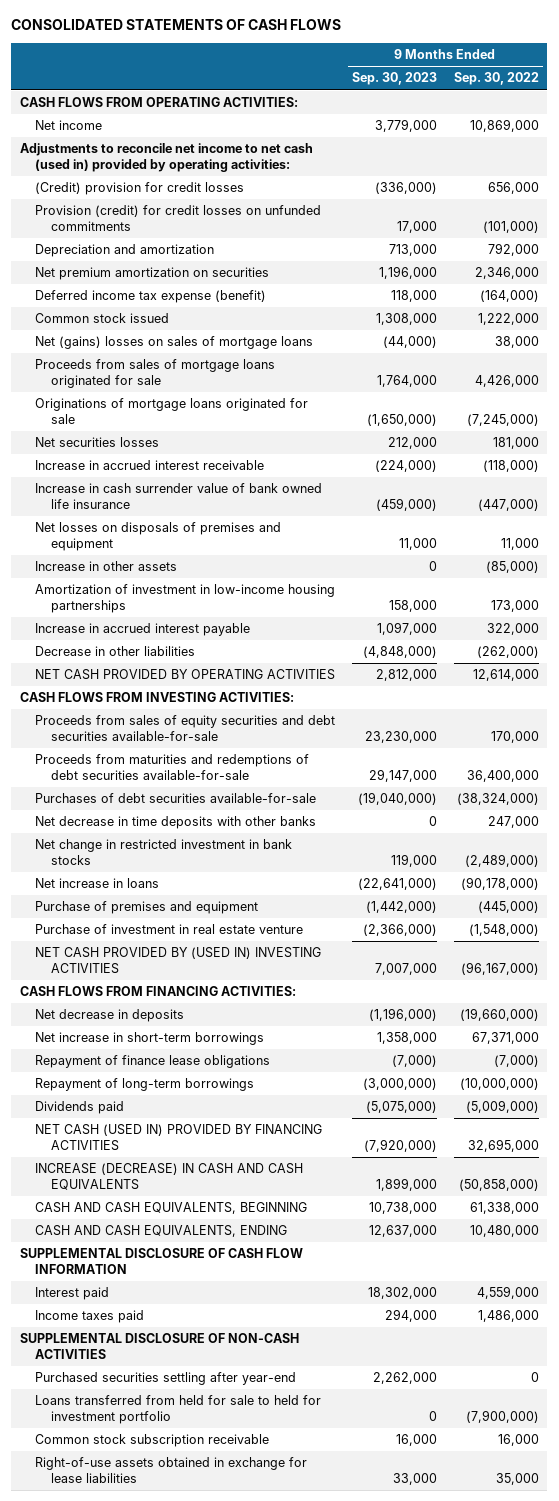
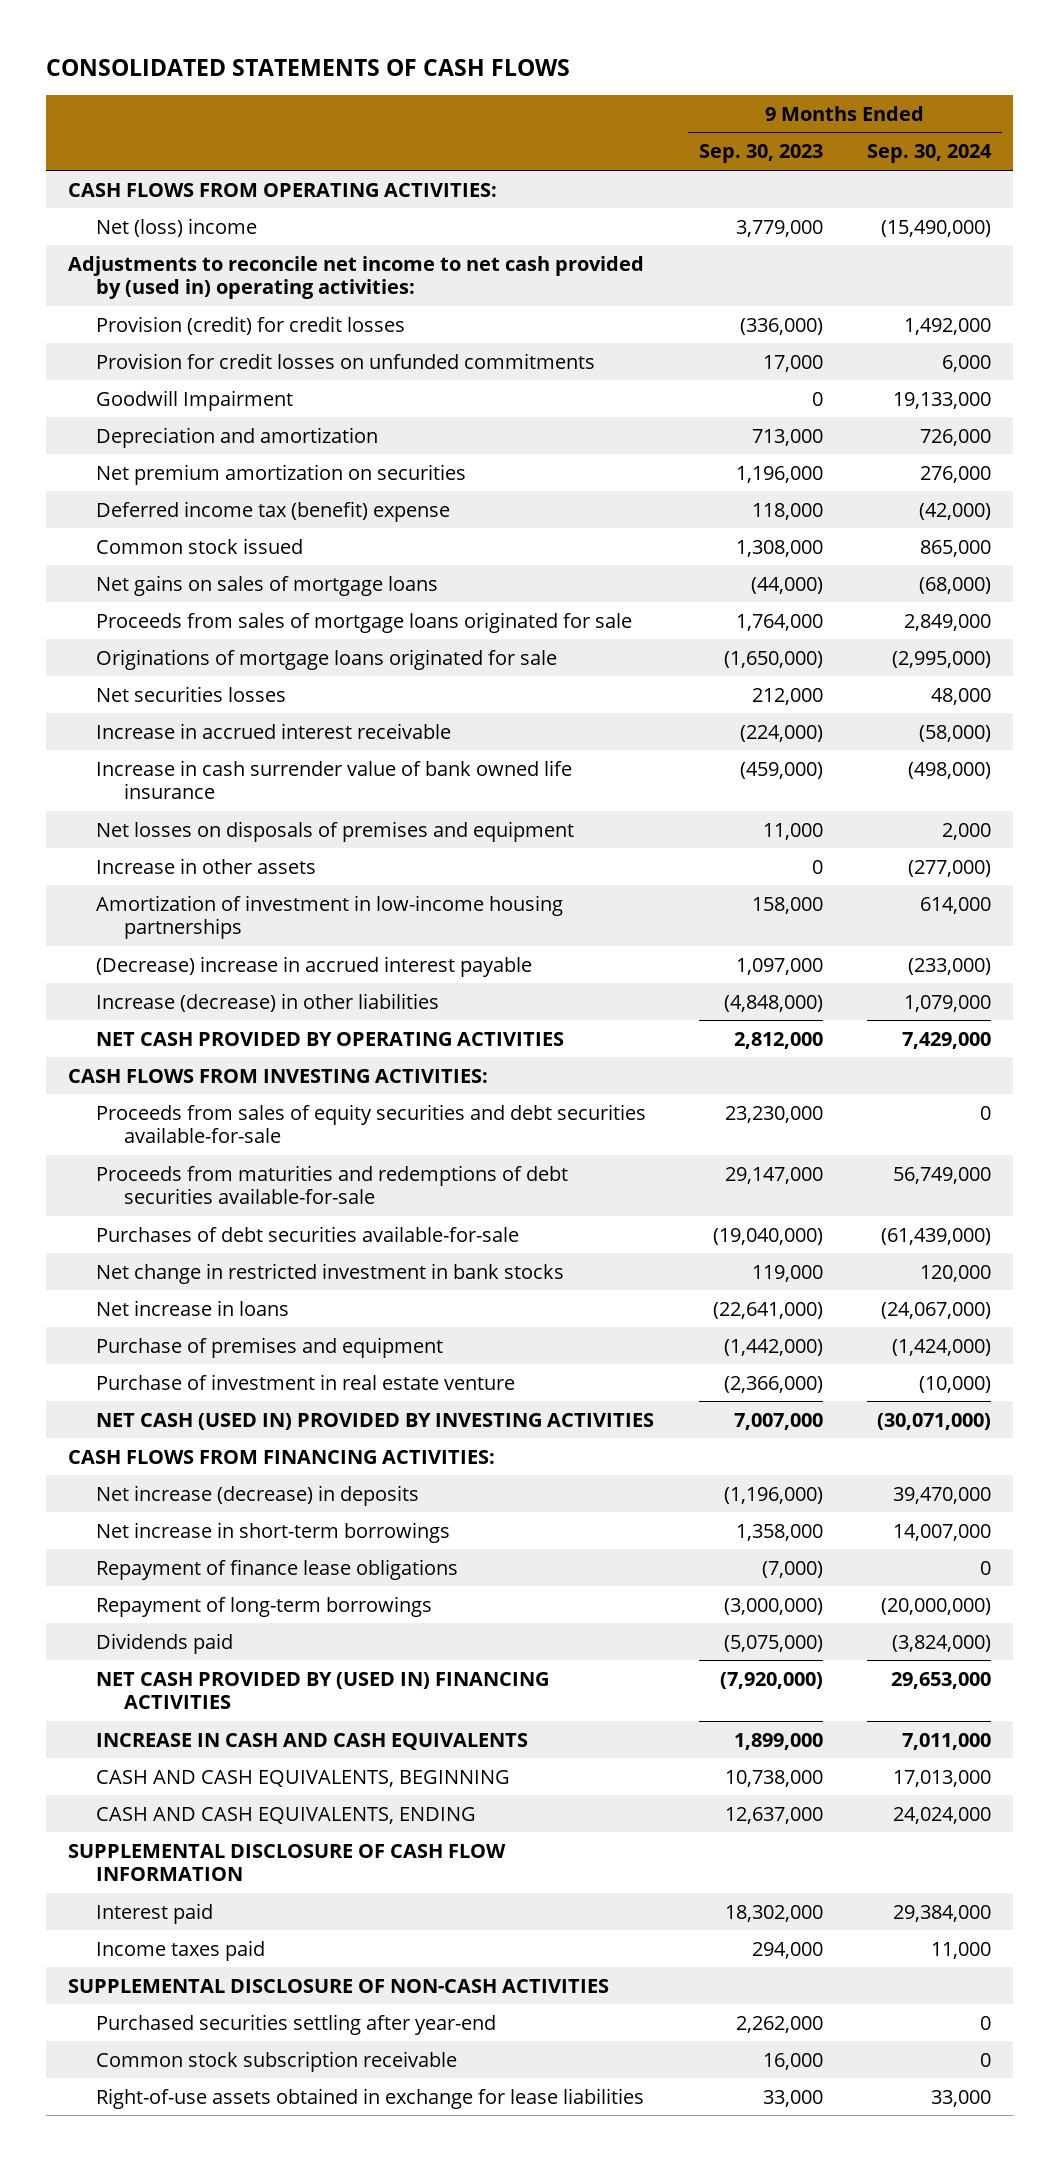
- | 9 Months Ended Sep. 30, 2023 | 9 Months Ended Sep. 30, 2022
+ | 9 Months Ended Sep. 30, 2023 | 9 Months Ended Sep. 30, 2024
- Net income | 3,779,000 | 10,869,000
- Adjustments to reconcile net income to net cash (used in) provided by operating activities:
- (Credit) provision for credit losses | (336,000) | 656,000
- Provision (credit) for credit losses on unfunded commitments | 17,000 | (101,000)
+ Net (loss) income | 3,779,000 | (15,490,000)
+ Adjustments to reconcile net income to net cash provided by (used in) operating activities:
+ Provision (credit) for credit losses | (336,000) | 1,492,000
+ Provision for credit losses on unfunded commitments | 17,000 | 6,000
+ Goodwill Impairment | 0 | 19,133,000
- Deferred income tax expense (benefit) | 118,000 | (164,000)
+ Deferred income tax (benefit) expense | 118,000 | (42,000)
- Net (gains) losses on sales of mortgage loans | (44,000) | 38,000
+ Net gains on sales of mortgage loans | (44,000) | (68,000)
- Increase in accrued interest payable | 1,097,000 | 322,000
- Decrease in other liabilities | (4,848,000) | (262,000)
+ (Decrease) increase in accrued interest payable | 1,097,000 | (233,000)
+ Increase (decrease) in other liabilities | (4,848,000) | 1,079,000
- Net decrease in time deposits with other banks | 0 | 247,000
- NET CASH PROVIDED BY (USED IN) INVESTING ACTIVITIES | 7,007,000 | (96,167,000)
+ NET CASH (USED IN) PROVIDED BY INVESTING ACTIVITIES | 7,007,000 | (30,071,000)
- Net decrease in deposits | (1,196,000) | (19,660,000)
+ Net increase (decrease) in deposits | (1,196,000) | 39,470,000
- NET CASH (USED IN) PROVIDED BY FINANCING ACTIVITIES | (7,920,000) | 32,695,000
- INCREASE (DECREASE) IN CASH AND CASH EQUIVALENTS | 1,899,000 | (50,858,000)
+ NET CASH PROVIDED BY (USED IN) FINANCING ACTIVITIES | (7,920,000) | 29,653,000
+ INCREASE IN CASH AND CASH EQUIVALENTS | 1,899,000 | 7,011,000
- Loans transferred from held for sale to held for investment portfolio | 0 | (7,900,000)

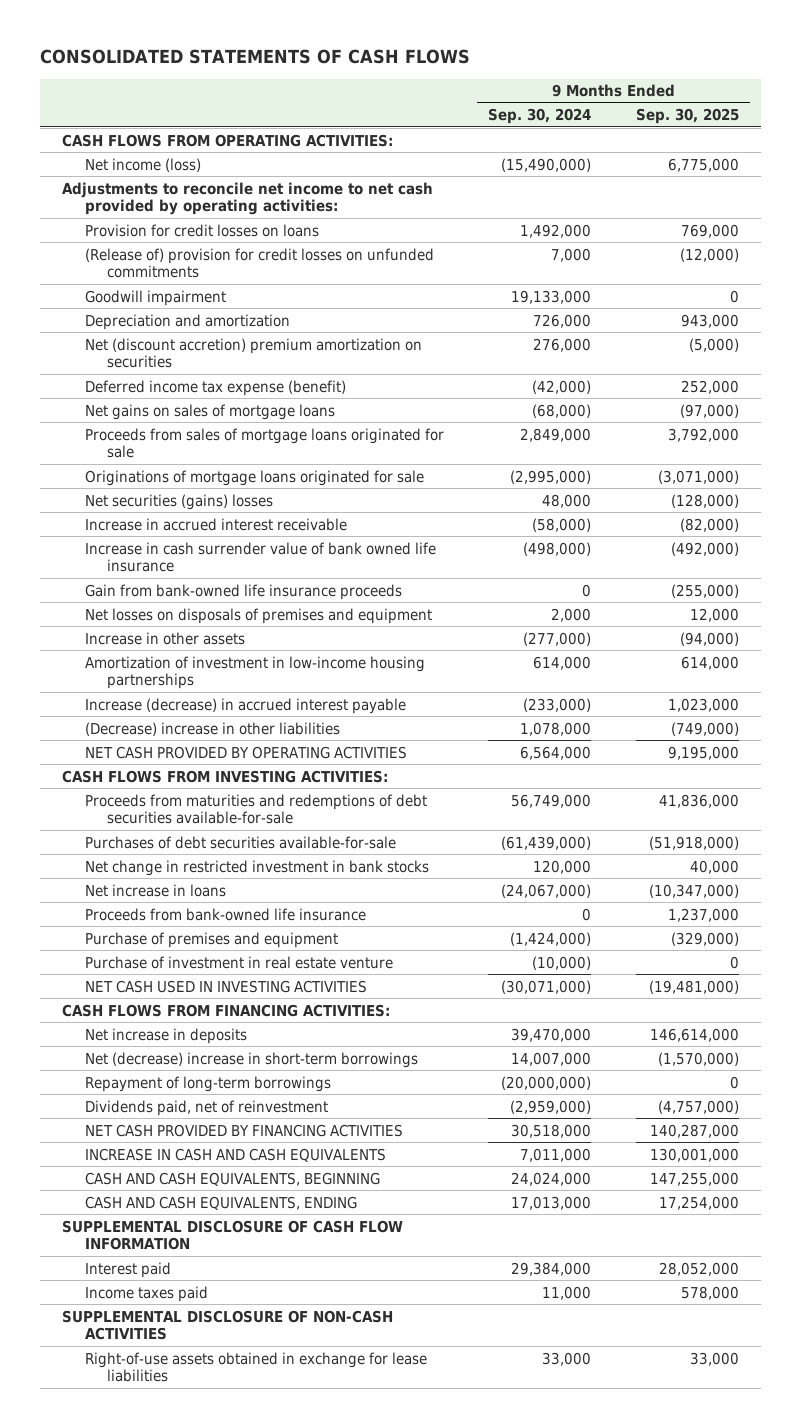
- | 9 Months Ended Sep. 30, 2023 | 9 Months Ended Sep. 30, 2024
+ | 9 Months Ended Sep. 30, 2024 | 9 Months Ended Sep. 30, 2025
- Net (loss) income | 3,779,000 | (15,490,000)
- Adjustments to reconcile net income to net cash provided by (used in) operating activities:
- Provision (credit) for credit losses | (336,000) | 1,492,000
- Provision for credit losses on unfunded commitments | 17,000 | 6,000
- Goodwill Impairment | 0 | 19,133,000
+ Net income (loss) | (15,490,000) | 6,775,000
+ Adjustments to reconcile net income to net cash provided by operating activities:
+ Provision for credit losses on loans | 1,492,000 | 769,000
+ (Release of) provision for credit losses on unfunded commitments | 7,000 | (12,000)
+ Goodwill impairment | 19,133,000 | 0
- Net premium amortization on securities | 1,196,000 | 276,000
- Deferred income tax (benefit) expense | 118,000 | (42,000)
- Common stock issued | 1,308,000 | 865,000
+ Net (discount accretion) premium amortization on securities | 276,000 | (5,000)
+ Deferred income tax expense (benefit) | (42,000) | 252,000
- Net securities losses | 212,000 | 48,000
+ Net securities (gains) losses | 48,000 | (128,000)
+ Gain from bank-owned life insurance proceeds | 0 | (255,000)
- (Decrease) increase in accrued interest payable | 1,097,000 | (233,000)
- Increase (decrease) in other liabilities | (4,848,000) | 1,079,000
- NET CASH PROVIDED BY OPERATING ACTIVITIES | 2,812,000 | 7,429,000
+ Increase (decrease) in accrued interest payable | (233,000) | 1,023,000
+ (Decrease) increase in other liabilities | 1,078,000 | (749,000)
+ NET CASH PROVIDED BY OPERATING ACTIVITIES | 6,564,000 | 9,195,000
- Proceeds from sales of equity securities and debt securities available-for-sale | 23,230,000 | 0
+ Proceeds from bank-owned life insurance | 0 | 1,237,000
- NET CASH (USED IN) PROVIDED BY INVESTING ACTIVITIES | 7,007,000 | (30,071,000)
+ NET CASH USED IN INVESTING ACTIVITIES | (30,071,000) | (19,481,000)
- Net increase (decrease) in deposits | (1,196,000) | 39,470,000
- Net increase in short-term borrowings | 1,358,000 | 14,007,000
- Repayment of finance lease obligations | (7,000) | 0
+ Net increase in deposits | 39,470,000 | 146,614,000
+ Net (decrease) increase in short-term borrowings | 14,007,000 | (1,570,000)
- Dividends paid | (5,075,000) | (3,824,000)
- NET CASH PROVIDED BY (USED IN) FINANCING ACTIVITIES | (7,920,000) | 29,653,000
+ Dividends paid, net of reinvestment | (2,959,000) | (4,757,000)
+ NET CASH PROVIDED BY FINANCING ACTIVITIES | 30,518,000 | 140,287,000
- CASH AND CASH EQUIVALENTS, BEGINNING | 10,738,000 | 17,013,000
- CASH AND CASH EQUIVALENTS, ENDING | 12,637,000 | 24,024,000
+ CASH AND CASH EQUIVALENTS, BEGINNING | 24,024,000 | 147,255,000
+ CASH AND CASH EQUIVALENTS, ENDING | 17,013,000 | 17,254,000
- Purchased securities settling after year-end | 2,262,000 | 0
- Common stock subscription receivable | 16,000 | 0

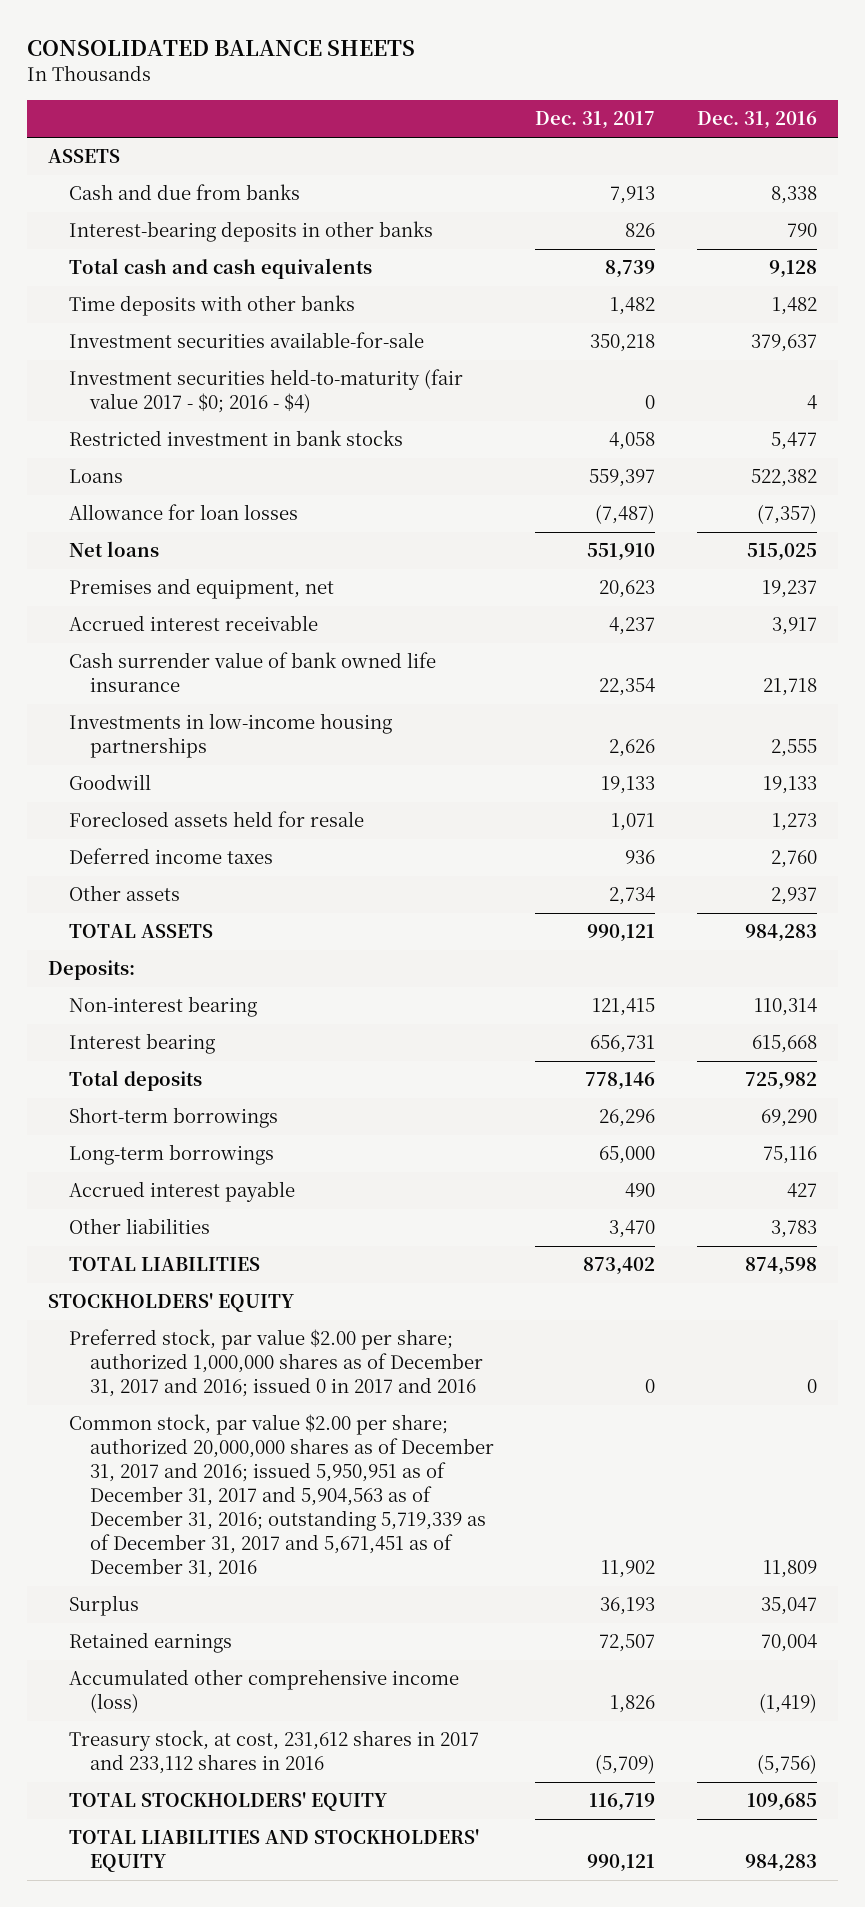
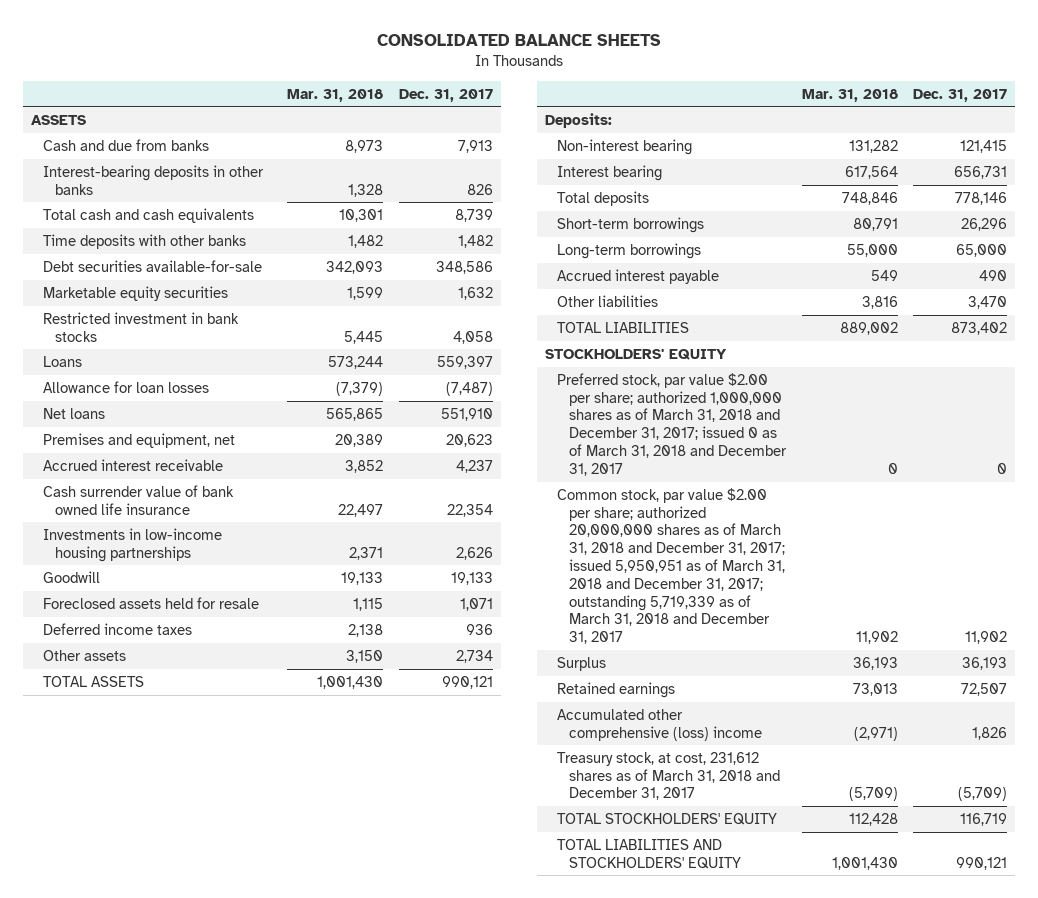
- | Dec. 31, 2017 | Dec. 31, 2016
+ | Mar. 31, 2018 | Dec. 31, 2017
- Investment securities available-for-sale | 350,218 | 379,637
- Investment securities held-to-maturity (fair value 2017 - $0; 2016 - $4) | 0 | 4
+ Debt securities available-for-sale | 342,093 | 348,586
+ Marketable equity securities | 1,599 | 1,632
- Preferred stock, par value $2.00 per share; authorized 1,000,000 shares as of December 31, 2017 and 2016; issued 0 in 2017 and 2016 | 0 | 0
- Common stock, par value $2.00 per share; authorized 20,000,000 shares as of December 31, 2017 and 2016; issued 5,950,951 as of December 31, 2017 and 5,904,563 as of December 31, 2016; outstanding 5,719,339 as of December 31, 2017 and 5,671,451 as of December 31, 2016 | 11,902 | 11,809
+ Preferred stock, par value $2.00 per share; authorized 1,000,000 shares as of March 31, 2018 and December 31, 2017; issued 0 as of March 31, 2018 and December 31, 2017 | 0 | 0
+ Common stock, par value $2.00 per share; authorized 20,000,000 shares as of March 31, 2018 and December 31, 2017; issued 5,950,951 as of March 31, 2018 and December 31, 2017; outstanding 5,719,339 as of March 31, 2018 and December 31, 2017 | 11,902 | 11,902
- Accumulated other comprehensive income (loss) | 1,826 | (1,419)
- Treasury stock, at cost, 231,612 shares in 2017 and 233,112 shares in 2016 | (5,709) | (5,756)
+ Accumulated other comprehensive (loss) income | (2,971) | 1,826
+ Treasury stock, at cost, 231,612 shares as of March 31, 2018 and December 31, 2017 | (5,709) | (5,709)

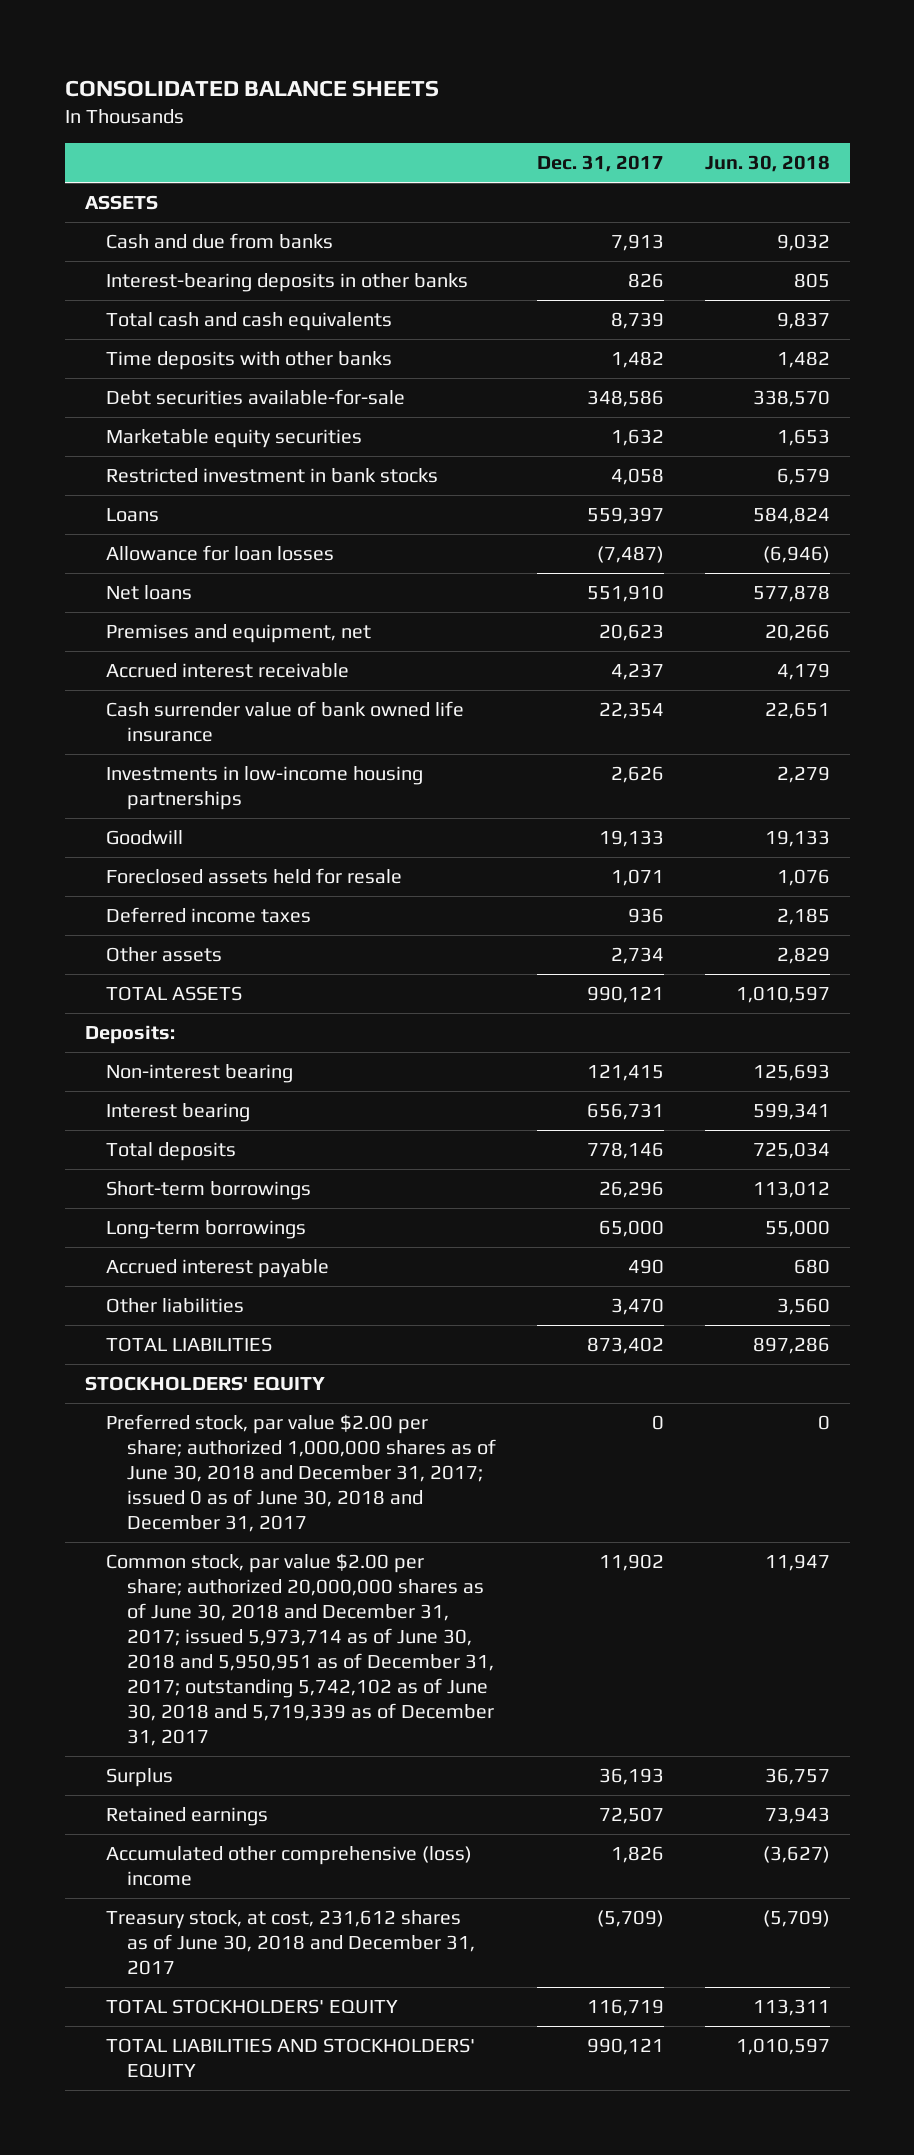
- | Mar. 31, 2018 | Dec. 31, 2017
+ | Dec. 31, 2017 | Jun. 30, 2018
- Preferred stock, par value $2.00 per share; authorized 1,000,000 shares as of March 31, 2018 and December 31, 2017; issued 0 as of March 31, 2018 and December 31, 2017 | 0 | 0
- Common stock, par value $2.00 per share; authorized 20,000,000 shares as of March 31, 2018 and December 31, 2017; issued 5,950,951 as of March 31, 2018 and December 31, 2017; outstanding 5,719,339 as of March 31, 2018 and December 31, 2017 | 11,902 | 11,902
+ Preferred stock, par value $2.00 per share; authorized 1,000,000 shares as of June 30, 2018 and December 31, 2017; issued 0 as of June 30, 2018 and December 31, 2017 | 0 | 0
+ Common stock, par value $2.00 per share; authorized 20,000,000 shares as of June 30, 2018 and December 31, 2017; issued 5,973,714 as of June 30, 2018 and 5,950,951 as of December 31, 2017; outstanding 5,742,102 as of June 30, 2018 and 5,719,339 as of December 31, 2017 | 11,902 | 11,947
- Treasury stock, at cost, 231,612 shares as of March 31, 2018 and December 31, 2017 | (5,709) | (5,709)
+ Treasury stock, at cost, 231,612 shares as of June 30, 2018 and December 31, 2017 | (5,709) | (5,709)

